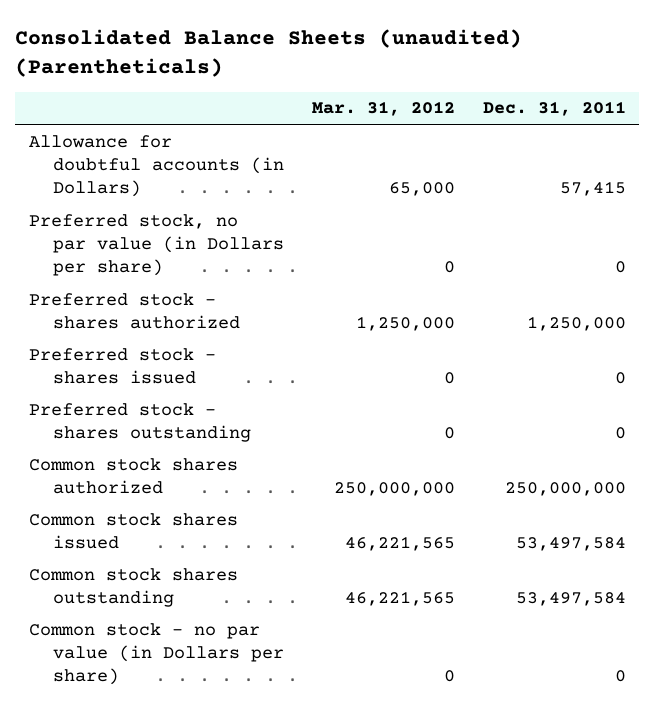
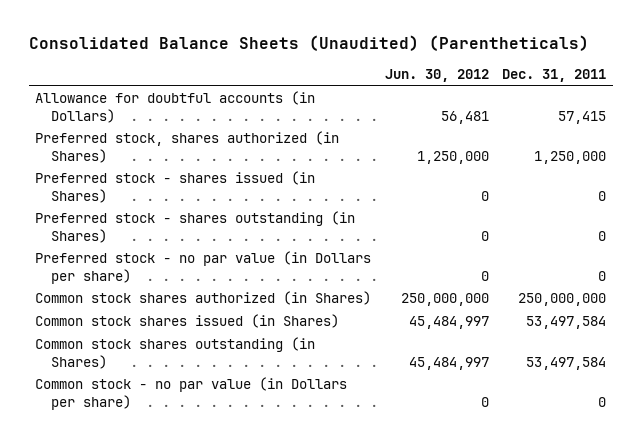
- Consolidated Balance Sheets (unaudited) (Parentheticals)
+ Consolidated Balance Sheets (Unaudited) (Parentheticals)
- | Mar. 31, 2012 | Dec. 31, 2011
+ | Jun. 30, 2012 | Dec. 31, 2011
- Preferred stock, no par value (in Dollars per share) | 0 | 0
- Preferred stock - shares authorized | 1,250,000 | 1,250,000
- Preferred stock - shares issued | 0 | 0
- Preferred stock - shares outstanding | 0 | 0
- Common stock shares authorized | 250,000,000 | 250,000,000
- Common stock shares issued | 46,221,565 | 53,497,584
- Common stock shares outstanding | 46,221,565 | 53,497,584
+ Preferred stock, shares authorized (in Shares) | 1,250,000 | 1,250,000
+ Preferred stock - shares issued (in Shares) | 0 | 0
+ Preferred stock - shares outstanding (in Shares) | 0 | 0
+ Preferred stock - no par value (in Dollars per share) | 0 | 0
+ Common stock shares authorized (in Shares) | 250,000,000 | 250,000,000
+ Common stock shares issued (in Shares) | 45,484,997 | 53,497,584
+ Common stock shares outstanding (in Shares) | 45,484,997 | 53,497,584

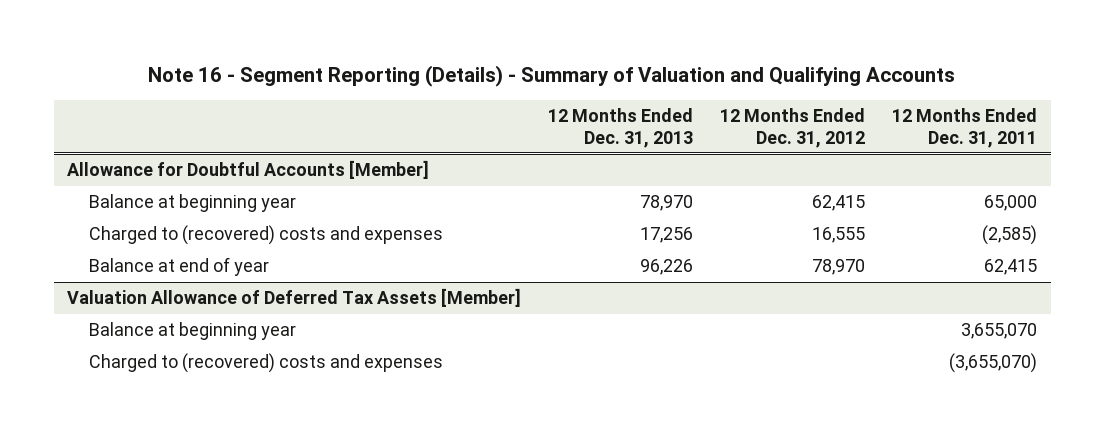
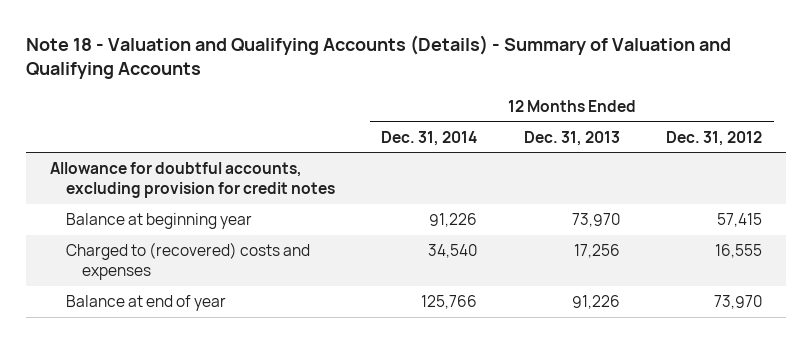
- Note 16 - Segment Reporting (Details) - Summary of Valuation and Qualifying Accounts
+ Note 18 - Valuation and Qualifying Accounts (Details) - Summary of Valuation and Qualifying Accounts
- | 12 Months Ended Dec. 31, 2013 | 12 Months Ended Dec. 31, 2012 | 12 Months Ended Dec. 31, 2011
+ | 12 Months Ended Dec. 31, 2014 | 12 Months Ended Dec. 31, 2013 | 12 Months Ended Dec. 31, 2012
- Allowance for Doubtful Accounts [Member]
- Balance at beginning year | 78,970 | 62,415 | 65,000
+ Allowance for doubtful accounts, excluding provision for credit notes
+ Balance at beginning year | 91,226 | 73,970 | 57,415
- Balance at end of year | 96,226 | 78,970 | 62,415
- Valuation Allowance of Deferred Tax Assets [Member]
- Balance at beginning year | | | 3,655,070
- Charged to (recovered) costs and expenses | | | (3,655,070)
+ Balance at end of year | 125,766 | 91,226 | 73,970

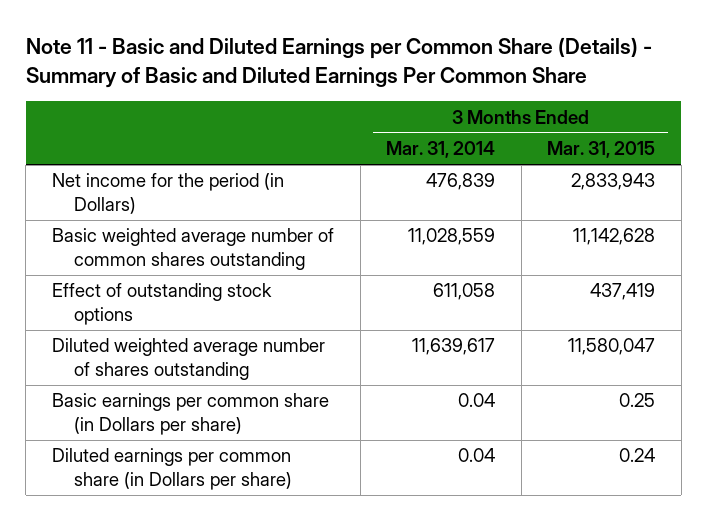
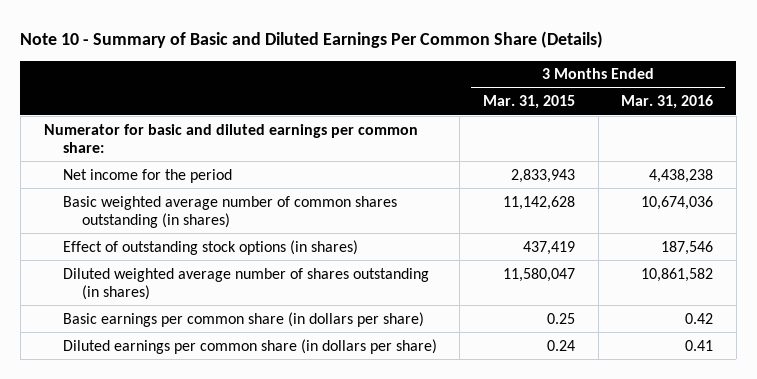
- Note 11 - Basic and Diluted Earnings per Common Share (Details) - Summary of Basic and Diluted Earnings Per Common Share
+ Note 10 - Summary of Basic and Diluted Earnings Per Common Share (Details)
- | 3 Months Ended Mar. 31, 2014 | 3 Months Ended Mar. 31, 2015
+ | 3 Months Ended Mar. 31, 2015 | 3 Months Ended Mar. 31, 2016
- Net income for the period (in Dollars) | 476,839 | 2,833,943
- Basic weighted average number of common shares outstanding | 11,028,559 | 11,142,628
- Effect of outstanding stock options | 611,058 | 437,419
- Diluted weighted average number of shares outstanding | 11,639,617 | 11,580,047
- Basic earnings per common share (in Dollars per share) | 0.04 | 0.25
- Diluted earnings per common share (in Dollars per share) | 0.04 | 0.24
+ Numerator for basic and diluted earnings per common share:
+ Net income for the period | 2,833,943 | 4,438,238
+ Basic weighted average number of common shares outstanding (in shares) | 11,142,628 | 10,674,036
+ Effect of outstanding stock options (in shares) | 437,419 | 187,546
+ Diluted weighted average number of shares outstanding (in shares) | 11,580,047 | 10,861,582
+ Basic earnings per common share (in dollars per share) | 0.25 | 0.42
+ Diluted earnings per common share (in dollars per share) | 0.24 | 0.41

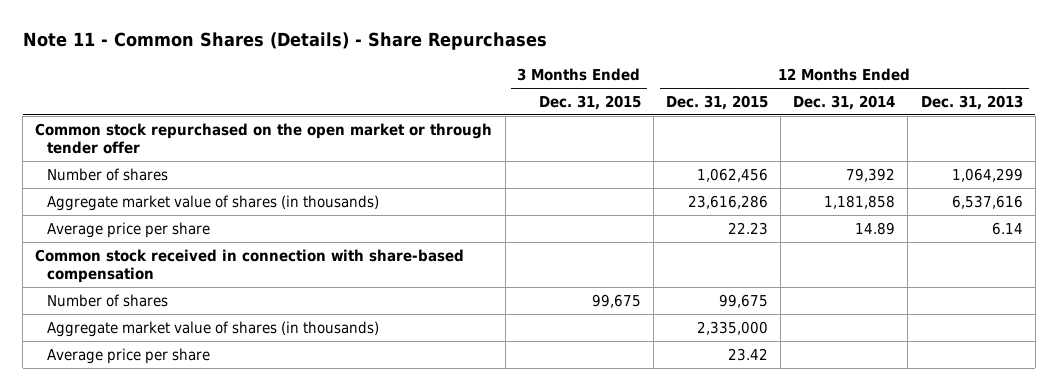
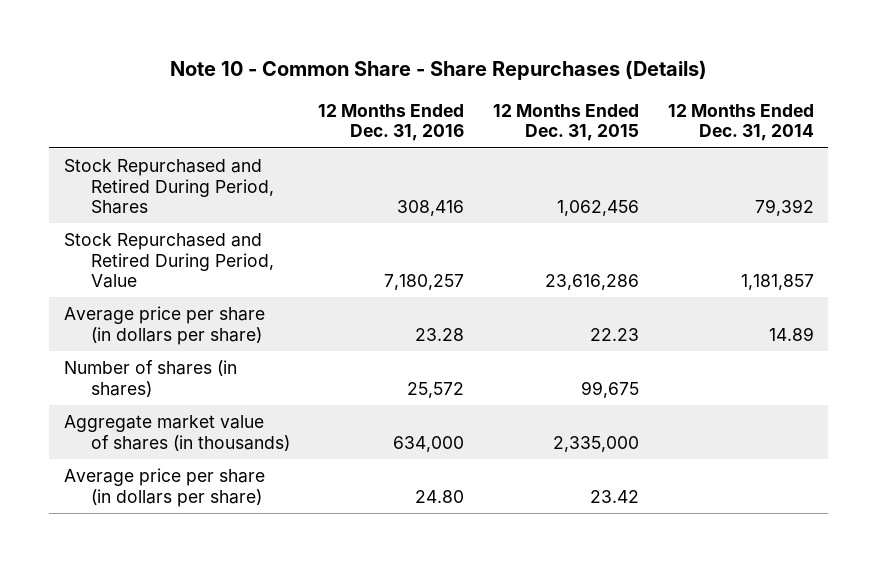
- Note 11 - Common Shares (Details) - Share Repurchases
+ Note 10 - Common Share - Share Repurchases (Details)
- | 3 Months Ended Dec. 31, 2015 | 12 Months Ended Dec. 31, 2015 | 12 Months Ended Dec. 31, 2014 | 12 Months Ended Dec. 31, 2013
+ | 12 Months Ended Dec. 31, 2016 | 12 Months Ended Dec. 31, 2015 | 12 Months Ended Dec. 31, 2014
- Common stock repurchased on the open market or through tender offer
- Number of shares | | 1,062,456 | 79,392 | 1,064,299
- Aggregate market value of shares (in thousands) | | 23,616,286 | 1,181,858 | 6,537,616
- Average price per share | | 22.23 | 14.89 | 6.14
- Common stock received in connection with share-based compensation
- Number of shares | 99,675 | 99,675 | |
+ Stock Repurchased and Retired During Period, Shares | 308,416 | 1,062,456 | 79,392
+ Stock Repurchased and Retired During Period, Value | 7,180,257 | 23,616,286 | 1,181,857
+ Average price per share (in dollars per share) | 23.28 | 22.23 | 14.89
+ Number of shares (in shares) | 25,572 | 99,675 |
- Average price per share | | 23.42 | |
+ Average price per share (in dollars per share) | 24.80 | 23.42 |

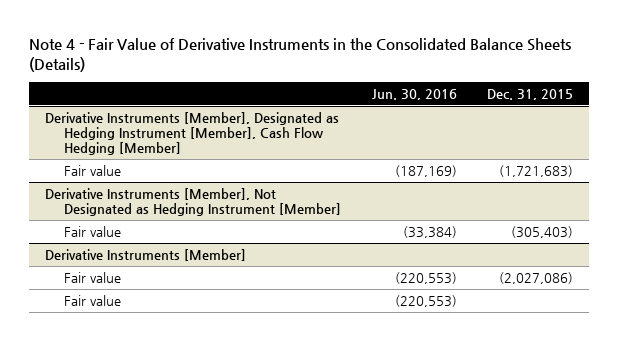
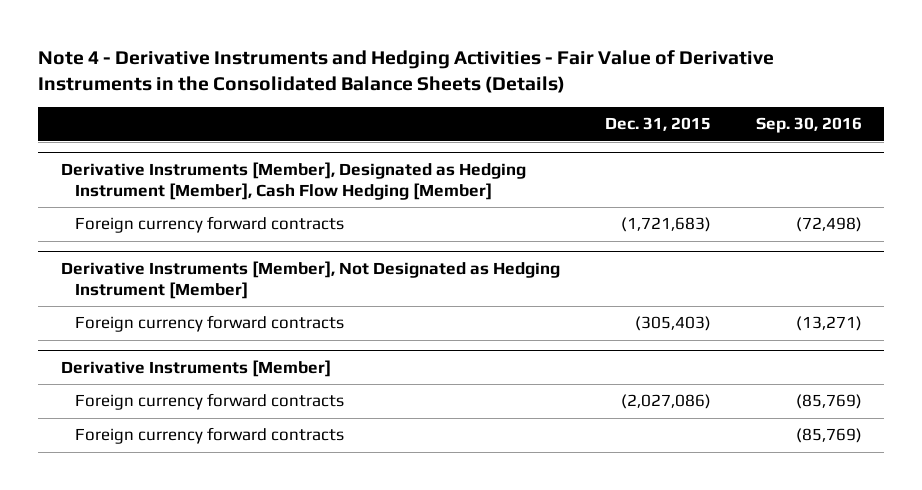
- Note 4 - Fair Value of Derivative Instruments in the Consolidated Balance Sheets (Details)
+ Note 4 - Derivative Instruments and Hedging Activities - Fair Value of Derivative Instruments in the Consolidated Balance Sheets (Details)
- | Jun. 30, 2016 | Dec. 31, 2015
+ | Dec. 31, 2015 | Sep. 30, 2016
@ Derivative Instruments [Member], Designated as Hedging Instrument [Member], Cash Flow Hedging [Member]
- Fair value | (187,169) | (1,721,683)
+ Foreign currency forward contracts | (1,721,683) | (72,498)
@ Derivative Instruments [Member], Not Designated as Hedging Instrument [Member]
- Fair value | (33,384) | (305,403)
+ Foreign currency forward contracts | (305,403) | (13,271)
@ Derivative Instruments [Member]
- Fair value | (220,553) | (2,027,086)
- Fair value | (220,553) |
+ Foreign currency forward contracts | (2,027,086) | (85,769)
+ Foreign currency forward contracts | | (85,769)

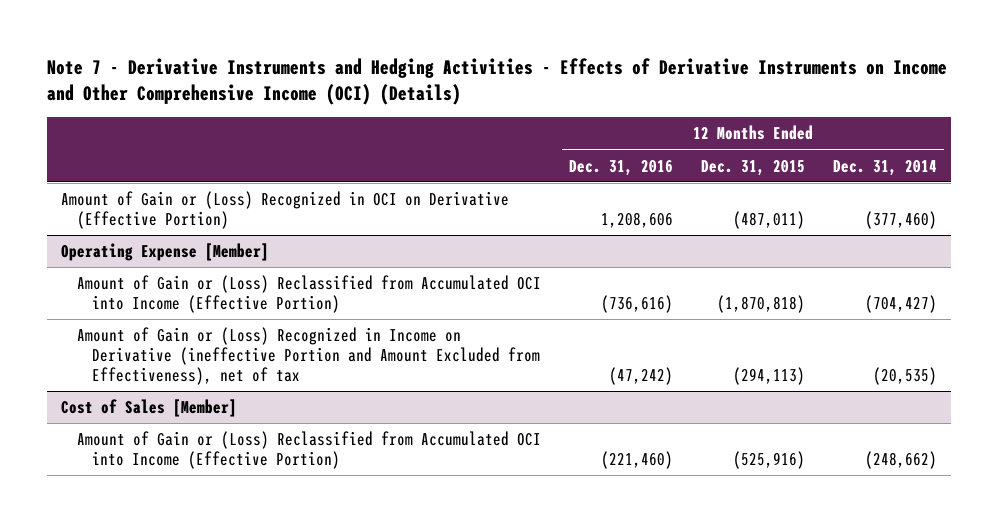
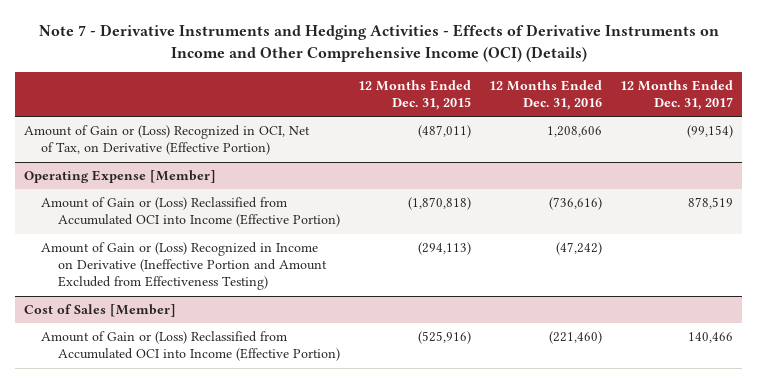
- | 12 Months Ended Dec. 31, 2016 | 12 Months Ended Dec. 31, 2015 | 12 Months Ended Dec. 31, 2014
+ | 12 Months Ended Dec. 31, 2015 | 12 Months Ended Dec. 31, 2016 | 12 Months Ended Dec. 31, 2017
- Amount of Gain or (Loss) Recognized in OCI on Derivative (Effective Portion) | 1,208,606 | (487,011) | (377,460)
+ Amount of Gain or (Loss) Recognized in OCI, Net of Tax, on Derivative (Effective Portion) | (487,011) | 1,208,606 | (99,154)
@ Operating Expense [Member]
- Amount of Gain or (Loss) Recognized in Income on Derivative (ineffective Portion and Amount Excluded from Effectiveness), net of tax | (47,242) | (294,113) | (20,535)
+ Amount of Gain or (Loss) Recognized in Income on Derivative (Ineffective Portion and Amount Excluded from Effectiveness Testing) | (294,113) | (47,242) |

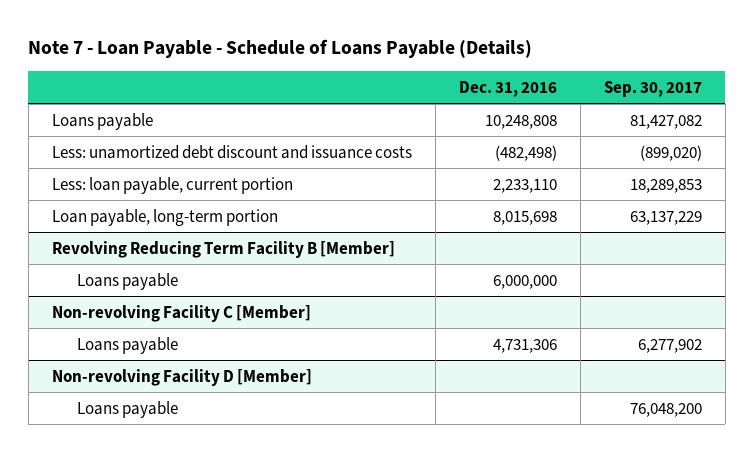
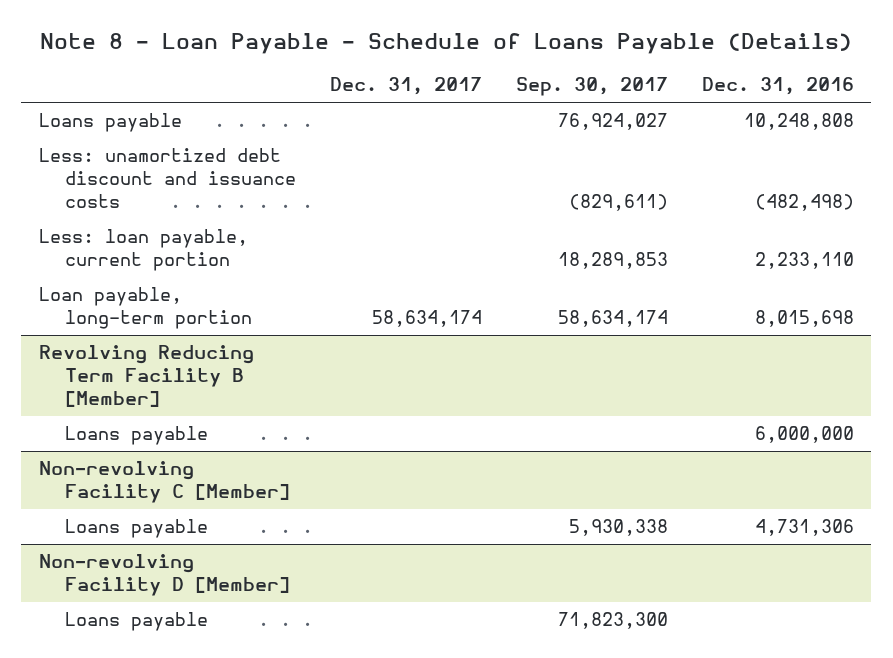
- Note 7 - Loan Payable - Schedule of Loans Payable (Details)
+ Note 8 - Loan Payable - Schedule of Loans Payable (Details)
- | Dec. 31, 2016 | Sep. 30, 2017
+ | Dec. 31, 2017 | Sep. 30, 2017 | Dec. 31, 2016
- Loans payable | 10,248,808 | 81,427,082
- Less: unamortized debt discount and issuance costs | (482,498) | (899,020)
+ Loans payable | | 76,924,027 | 10,248,808
+ Less: unamortized debt discount and issuance costs | | (829,611) | (482,498)
- Loan payable, long-term portion | 8,015,698 | 63,137,229
+ Loan payable, long-term portion | 58,634,174 | 58,634,174 | 8,015,698
@ Non-revolving Facility C [Member]
- Loans payable | 4,731,306 | 6,277,902
+ Loans payable | | 5,930,338 | 4,731,306
@ Non-revolving Facility D [Member]
- Loans payable | | 76,048,200
+ Loans payable | | 71,823,300 |

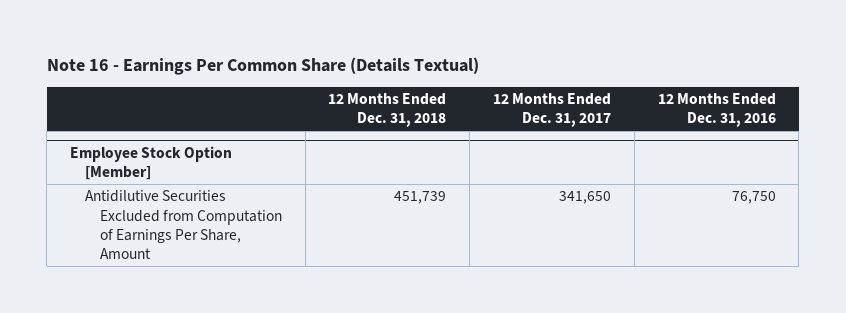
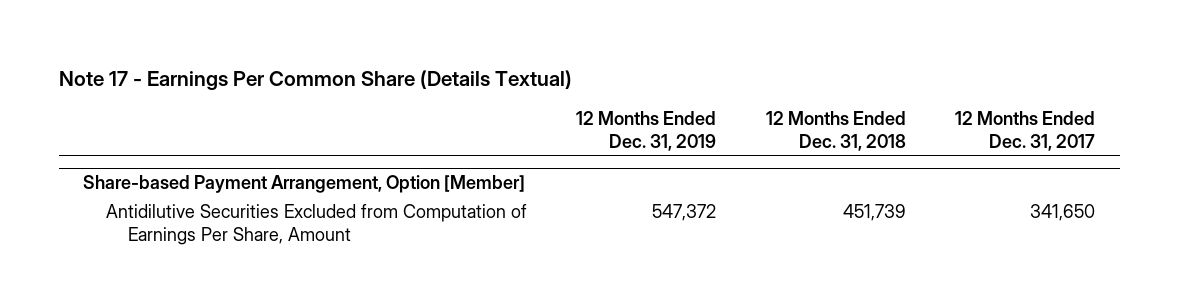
- Note 16 - Earnings Per Common Share (Details Textual)
+ Note 17 - Earnings Per Common Share (Details Textual)
- | 12 Months Ended Dec. 31, 2018 | 12 Months Ended Dec. 31, 2017 | 12 Months Ended Dec. 31, 2016
+ | 12 Months Ended Dec. 31, 2019 | 12 Months Ended Dec. 31, 2018 | 12 Months Ended Dec. 31, 2017
- Employee Stock Option [Member]
+ Share-based Payment Arrangement, Option [Member]

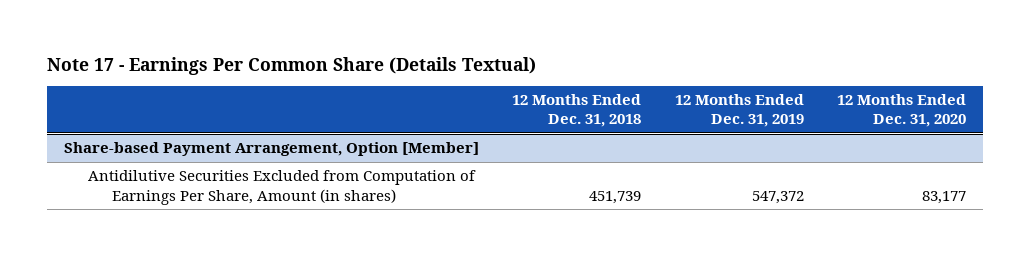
- | 12 Months Ended Dec. 31, 2019 | 12 Months Ended Dec. 31, 2018 | 12 Months Ended Dec. 31, 2017
+ | 12 Months Ended Dec. 31, 2018 | 12 Months Ended Dec. 31, 2019 | 12 Months Ended Dec. 31, 2020
@ Share-based Payment Arrangement, Option [Member]
- Antidilutive Securities Excluded from Computation of Earnings Per Share, Amount | 547,372 | 451,739 | 341,650
+ Antidilutive Securities Excluded from Computation of Earnings Per Share, Amount (in shares) | 451,739 | 547,372 | 83,177

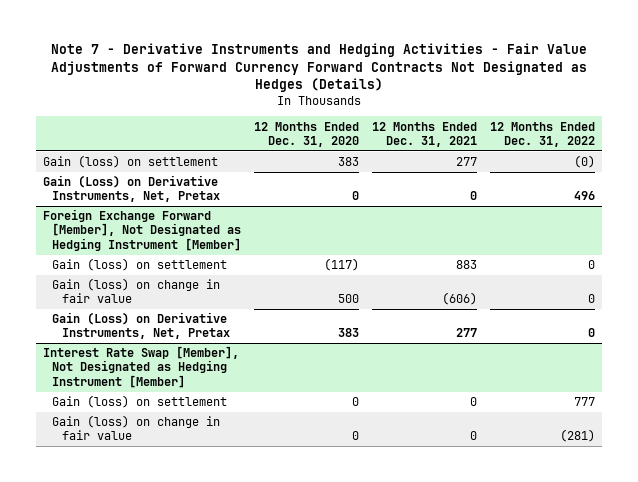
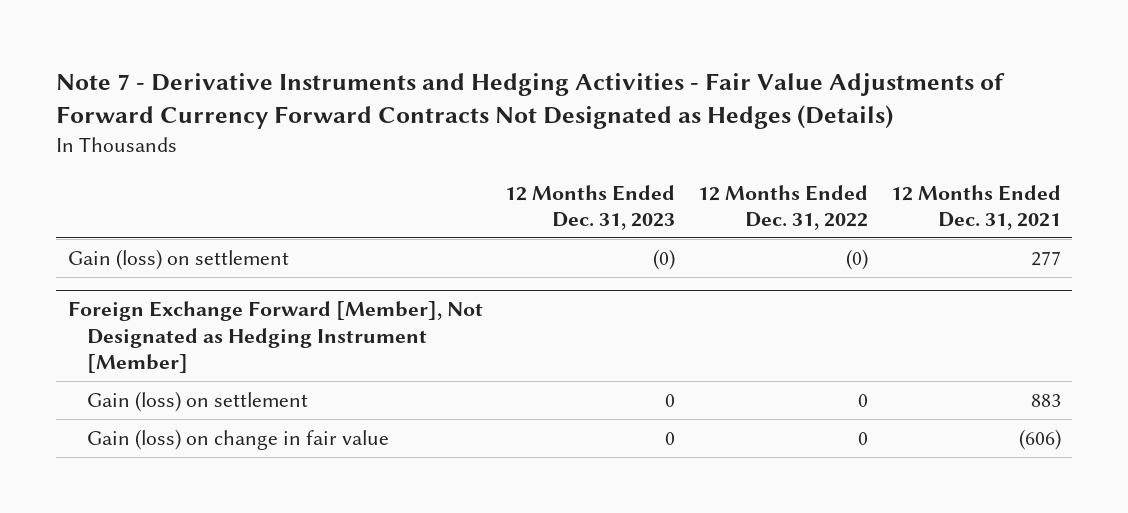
- | 12 Months Ended Dec. 31, 2020 | 12 Months Ended Dec. 31, 2021 | 12 Months Ended Dec. 31, 2022
+ | 12 Months Ended Dec. 31, 2023 | 12 Months Ended Dec. 31, 2022 | 12 Months Ended Dec. 31, 2021
- Gain (Loss) on Derivative Instruments, Net, Pretax | 0 | 0 | 496
@ Foreign Exchange Forward [Member], Not Designated as Hedging Instrument [Member]
- Gain (Loss) on Derivative Instruments, Net, Pretax | 383 | 277 | 0
- Interest Rate Swap [Member], Not Designated as Hedging Instrument [Member]
- Gain (loss) on settlement | 0 | 0 | 777
- Gain (loss) on change in fair value | 0 | 0 | (281)

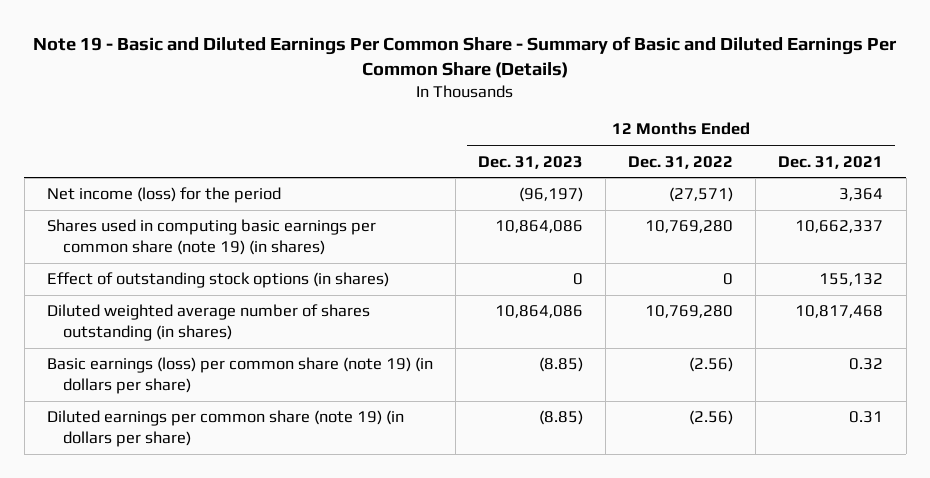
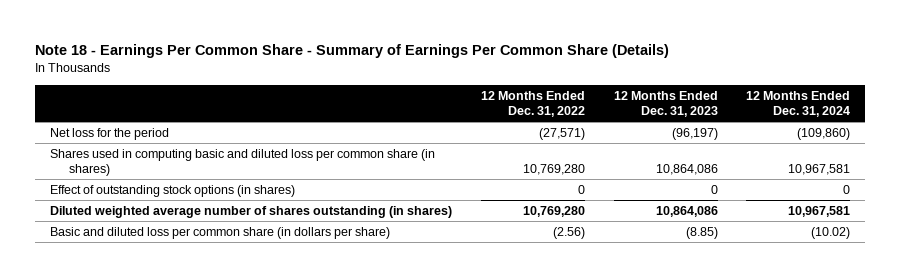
- Note 19 - Basic and Diluted Earnings Per Common Share - Summary of Basic and Diluted Earnings Per Common Share (Details)
+ Note 18 - Earnings Per Common Share - Summary of Earnings Per Common Share (Details)
- | 12 Months Ended Dec. 31, 2023 | 12 Months Ended Dec. 31, 2022 | 12 Months Ended Dec. 31, 2021
+ | 12 Months Ended Dec. 31, 2022 | 12 Months Ended Dec. 31, 2023 | 12 Months Ended Dec. 31, 2024
- Net income (loss) for the period | (96,197) | (27,571) | 3,364
- Shares used in computing basic earnings per common share (note 19) (in shares) | 10,864,086 | 10,769,280 | 10,662,337
+ Net loss for the period | (27,571) | (96,197) | (109,860)
+ Shares used in computing basic and diluted loss per common share (in shares) | 10,769,280 | 10,864,086 | 10,967,581
- Basic earnings (loss) per common share (note 19) (in dollars per share) | (8.85) | (2.56) | 0.32
- Diluted earnings per common share (note 19) (in dollars per share) | (8.85) | (2.56) | 0.31
+ Basic and diluted loss per common share (in dollars per share) | (2.56) | (8.85) | (10.02)

